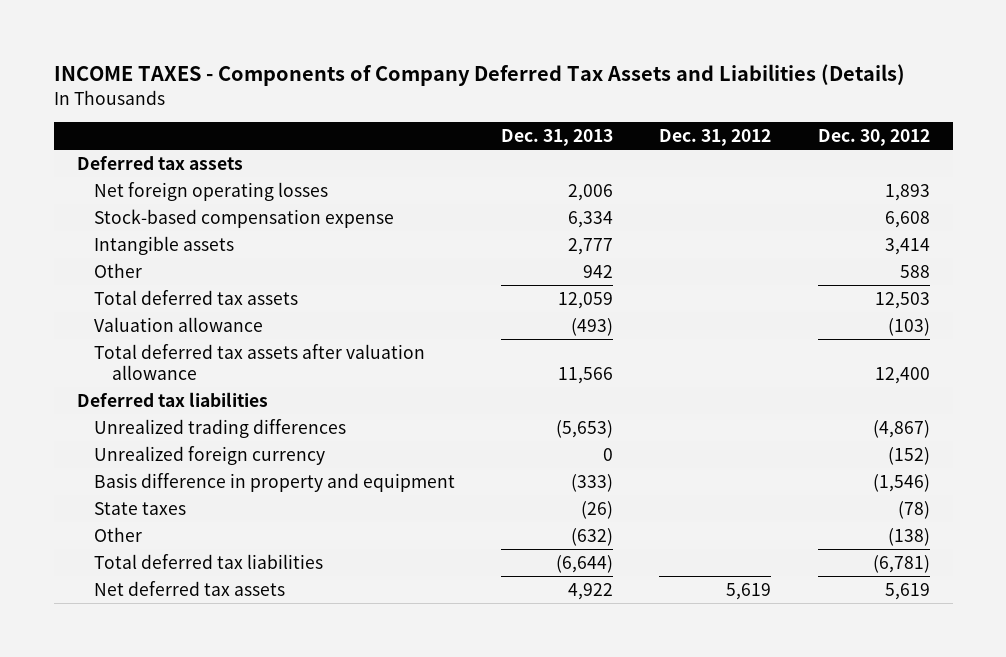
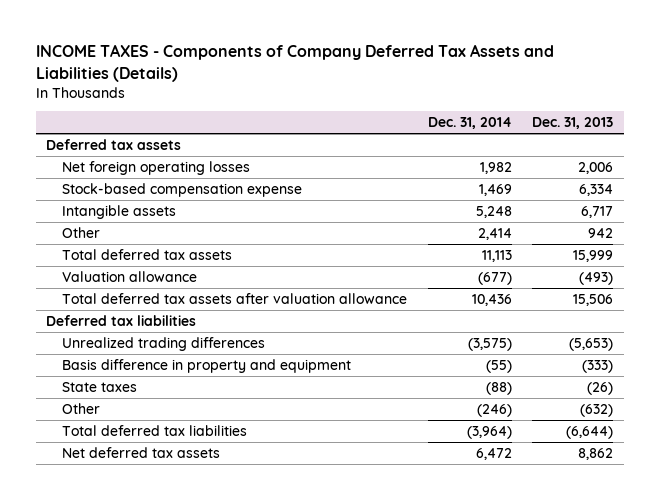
- | Dec. 31, 2013 | Dec. 31, 2012 | Dec. 30, 2012
+ | Dec. 31, 2014 | Dec. 31, 2013
- Intangible assets | 2,777 | | 3,414
+ Intangible assets | 5,248 | 6,717
- Total deferred tax assets | 12,059 | | 12,503
+ Total deferred tax assets | 11,113 | 15,999
- Total deferred tax assets after valuation allowance | 11,566 | | 12,400
+ Total deferred tax assets after valuation allowance | 10,436 | 15,506
- Unrealized foreign currency | 0 | | (152)
- Net deferred tax assets | 4,922 | 5,619 | 5,619
+ Net deferred tax assets | 6,472 | 8,862

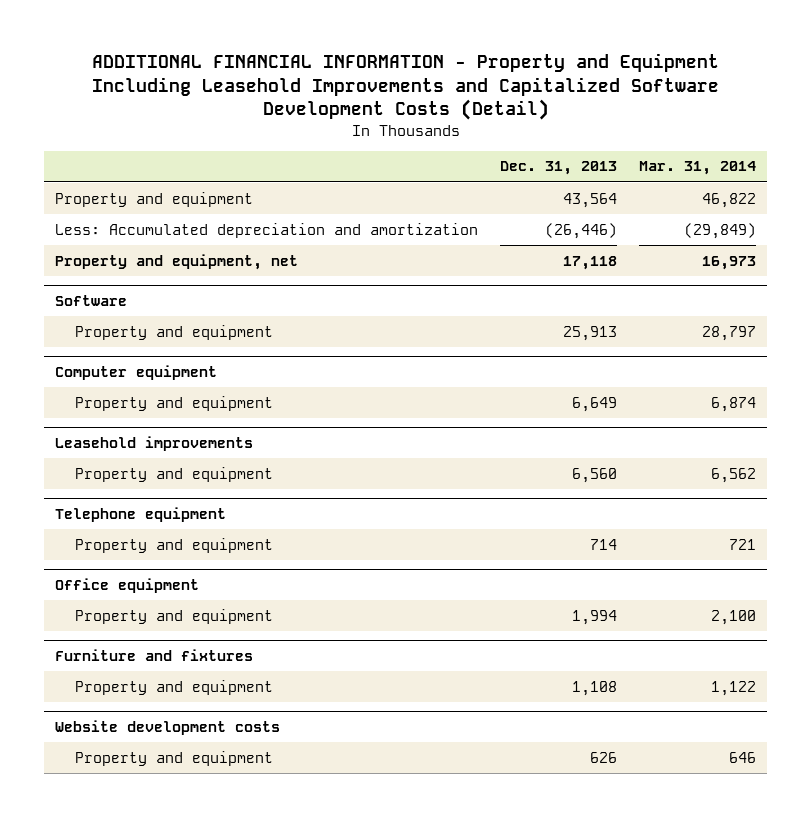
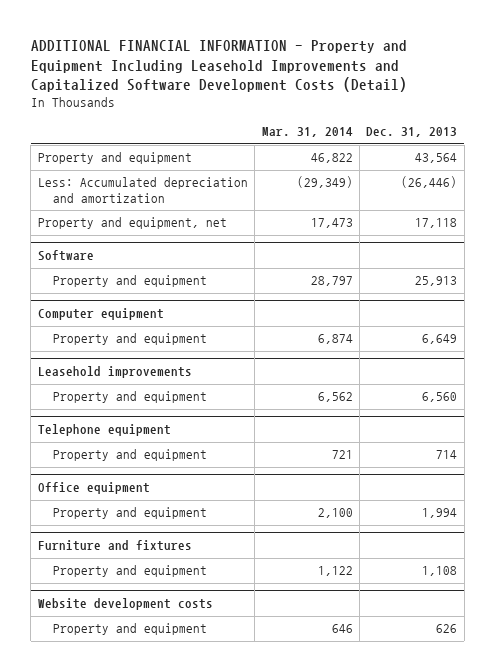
- | Dec. 31, 2013 | Mar. 31, 2014
+ | Mar. 31, 2014 | Dec. 31, 2013
- Less: Accumulated depreciation and amortization | (26,446) | (29,849)
- Property and equipment, net | 17,118 | 16,973
+ Less: Accumulated depreciation and amortization | (29,349) | (26,446)
+ Property and equipment, net | 17,473 | 17,118

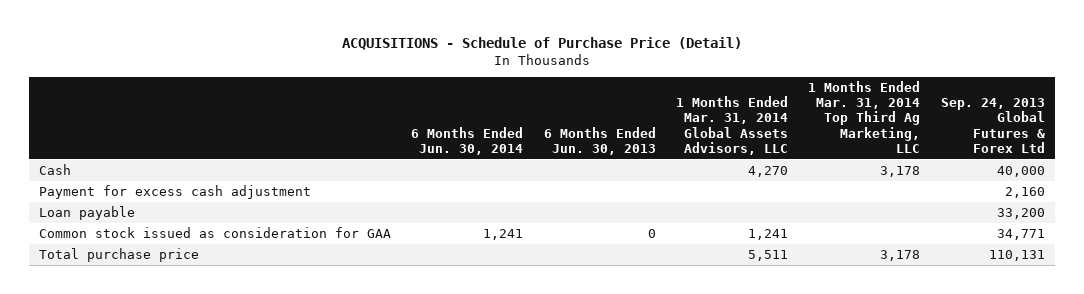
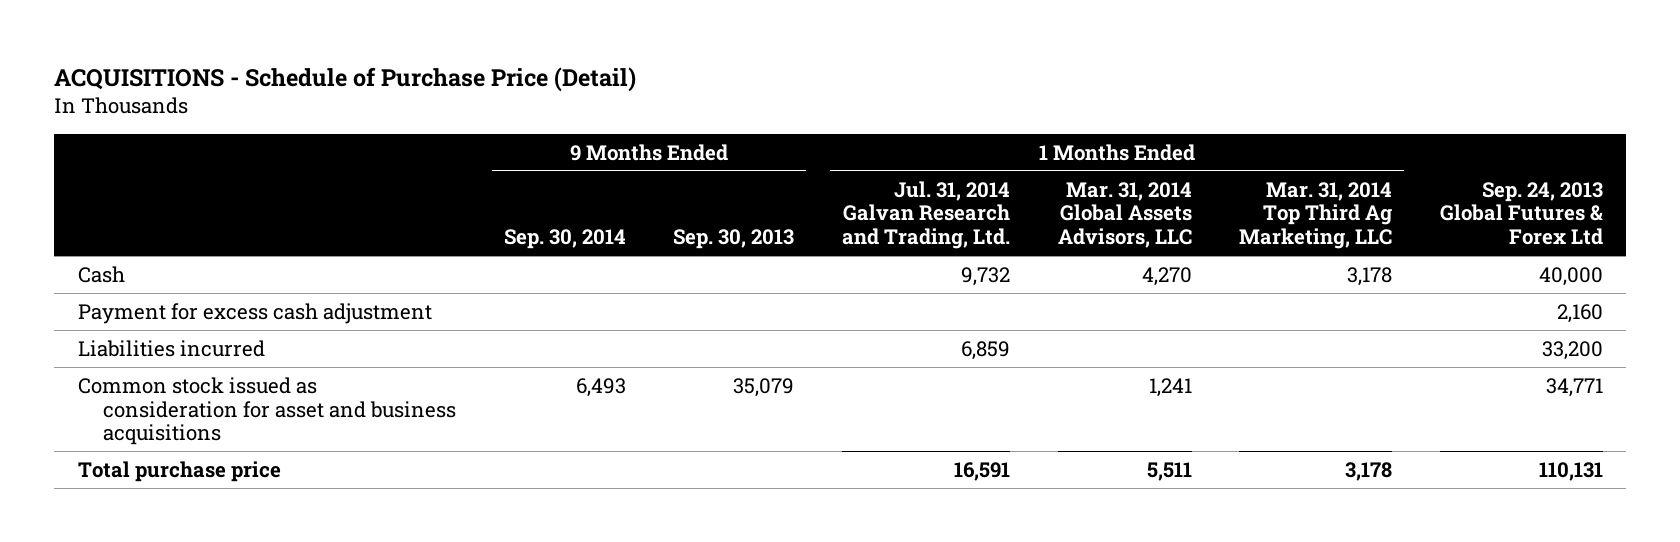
- | 6 Months Ended Jun. 30, 2014 | 6 Months Ended Jun. 30, 2013 | 1 Months Ended Mar. 31, 2014 Global Assets Advisors, LLC | 1 Months Ended Mar. 31, 2014 Top Third Ag Marketing, LLC | Sep. 24, 2013 Global Futures & Forex Ltd
+ | 9 Months Ended Sep. 30, 2014 | 9 Months Ended Sep. 30, 2013 | 1 Months Ended Jul. 31, 2014 Galvan Research and Trading, Ltd. | 1 Months Ended Mar. 31, 2014 Global Assets Advisors, LLC | 1 Months Ended Mar. 31, 2014 Top Third Ag Marketing, LLC | Sep. 24, 2013 Global Futures & Forex Ltd
- Loan payable | | | | | 33,200
- Common stock issued as consideration for GAA | 1,241 | 0 | 1,241 | | 34,771
+ Liabilities incurred | | | 6,859 | | | 33,200
+ Common stock issued as consideration for asset and business acquisitions | 6,493 | 35,079 | | 1,241 | | 34,771

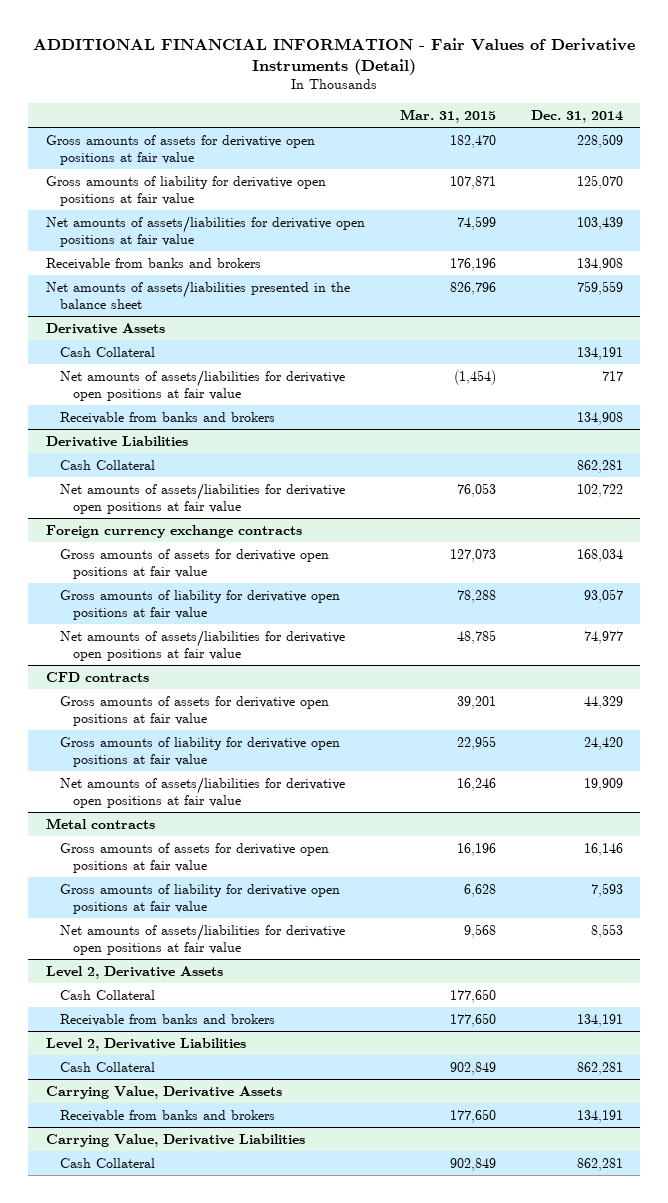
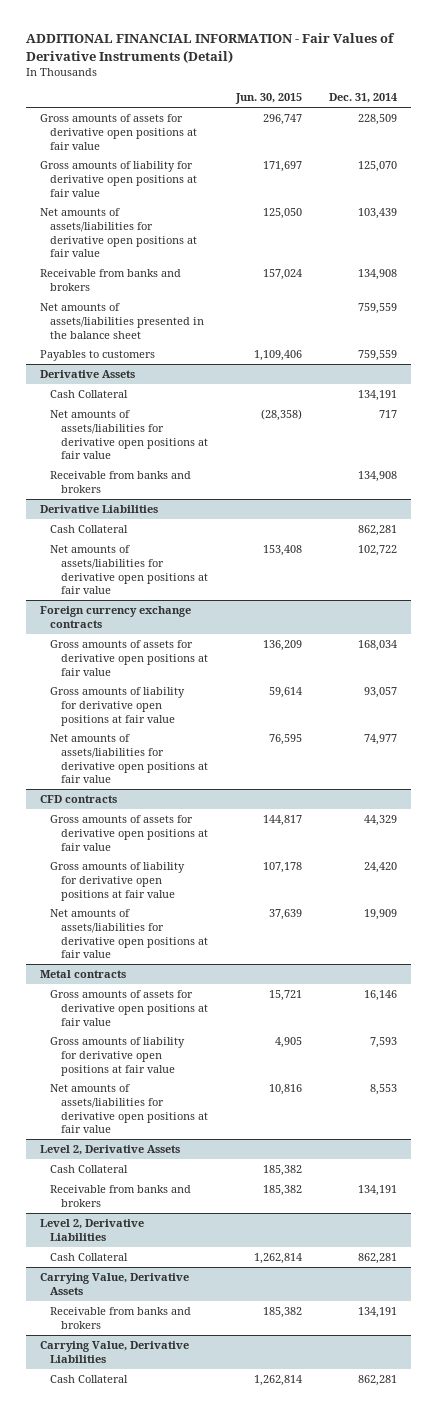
- | Mar. 31, 2015 | Dec. 31, 2014
+ | Jun. 30, 2015 | Dec. 31, 2014
+ Payables to customers | 1,109,406 | 759,559

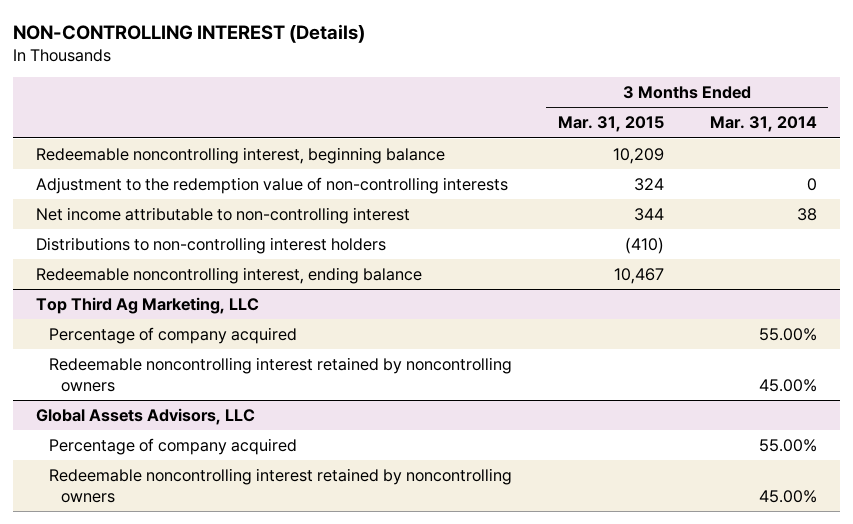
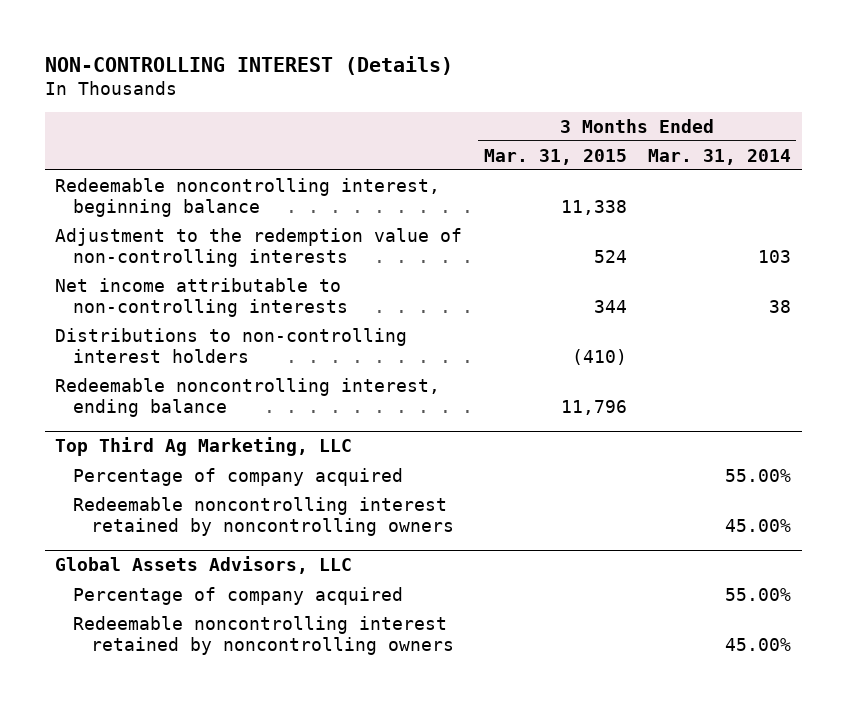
- Redeemable noncontrolling interest, beginning balance | 10,209 |
- Adjustment to the redemption value of non-controlling interests | 324 | 0
- Net income attributable to non-controlling interest | 344 | 38
+ Redeemable noncontrolling interest, beginning balance | 11,338 |
+ Adjustment to the redemption value of non-controlling interests | 524 | 103
+ Net income attributable to non-controlling interests | 344 | 38
- Redeemable noncontrolling interest, ending balance | 10,467 |
+ Redeemable noncontrolling interest, ending balance | 11,796 |

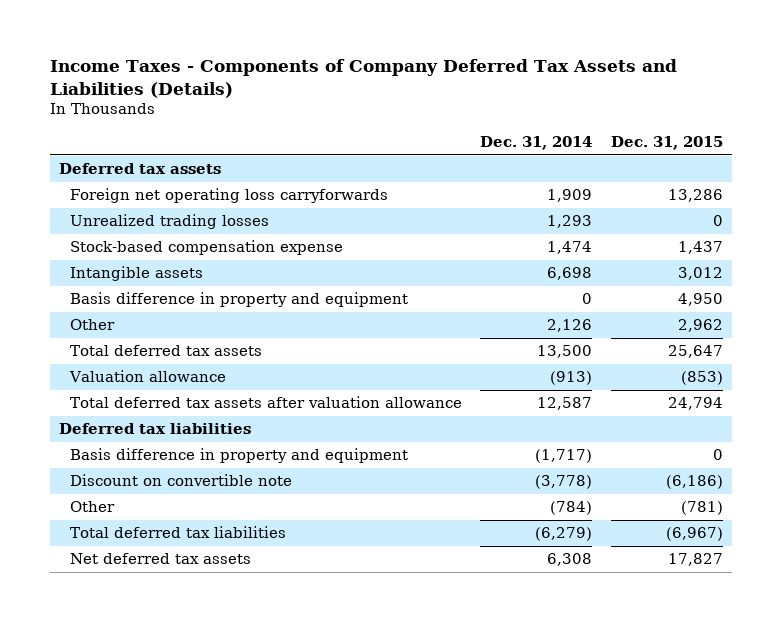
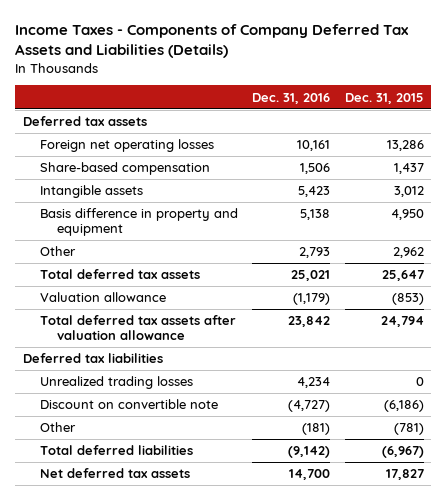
- | Dec. 31, 2014 | Dec. 31, 2015
+ | Dec. 31, 2016 | Dec. 31, 2015
- Foreign net operating loss carryforwards | 1,909 | 13,286
- Stock-based compensation expense | 1,474 | 1,437
+ Foreign net operating losses | 10,161 | 13,286
+ Share-based compensation | 1,506 | 1,437
- Basis difference in property and equipment | (1,717) | 0
moved down: Unrealized trading losses | 4,234 | 0
- Total deferred tax liabilities | (6,279) | (6,967)
+ Total deferred liabilities | (9,142) | (6,967)

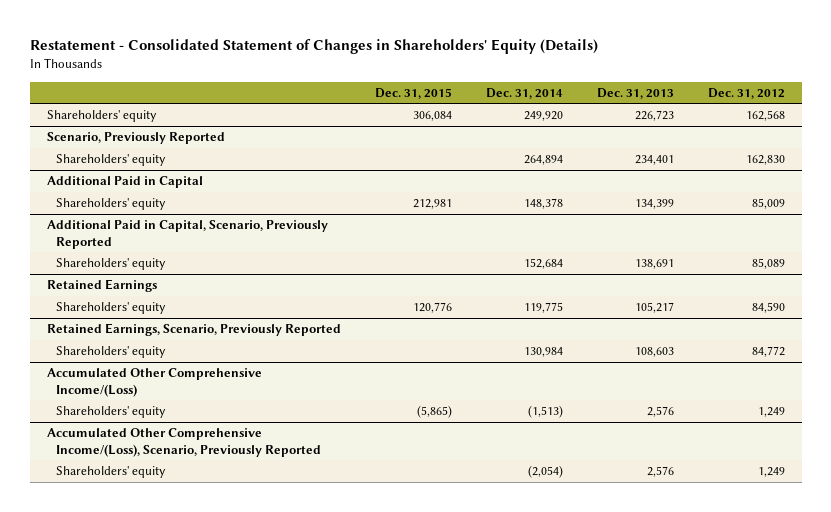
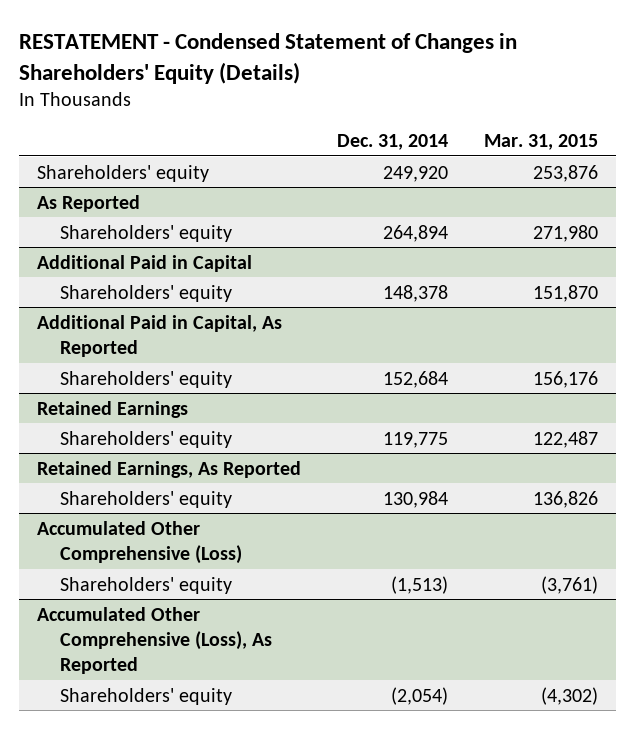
- Restatement - Consolidated Statement of Changes in Shareholders' Equity (Details)
+ RESTATEMENT - Condensed Statement of Changes in Shareholders' Equity (Details)
- | Dec. 31, 2015 | Dec. 31, 2014 | Dec. 31, 2013 | Dec. 31, 2012
+ | Dec. 31, 2014 | Mar. 31, 2015
- Scenario, Previously Reported
+ As Reported
- Additional Paid in Capital, Scenario, Previously Reported
+ Additional Paid in Capital, As Reported
- Retained Earnings, Scenario, Previously Reported
+ Retained Earnings, As Reported
- Accumulated Other Comprehensive Income/(Loss)
+ Accumulated Other Comprehensive (Loss)
- Accumulated Other Comprehensive Income/(Loss), Scenario, Previously Reported
+ Accumulated Other Comprehensive (Loss), As Reported

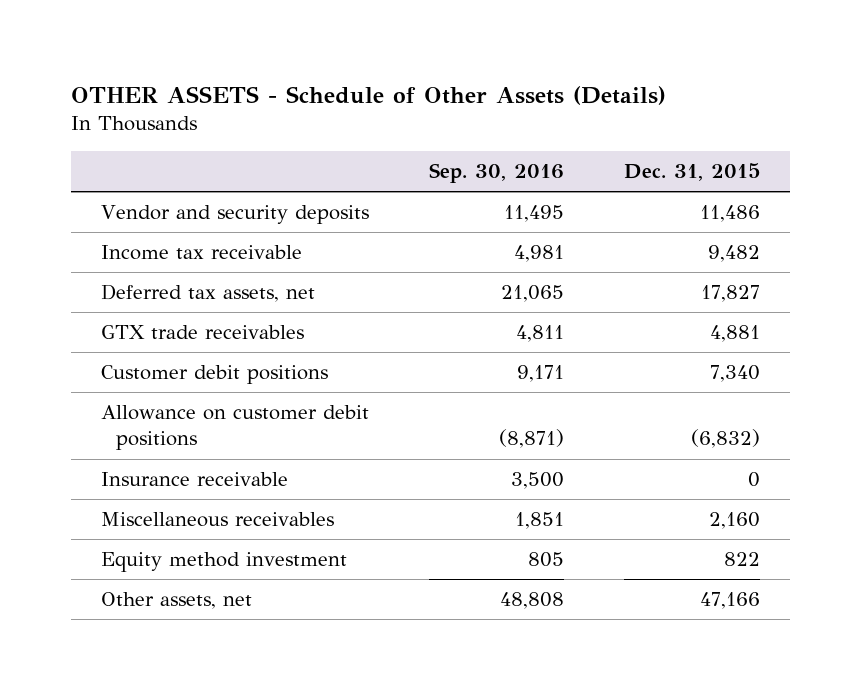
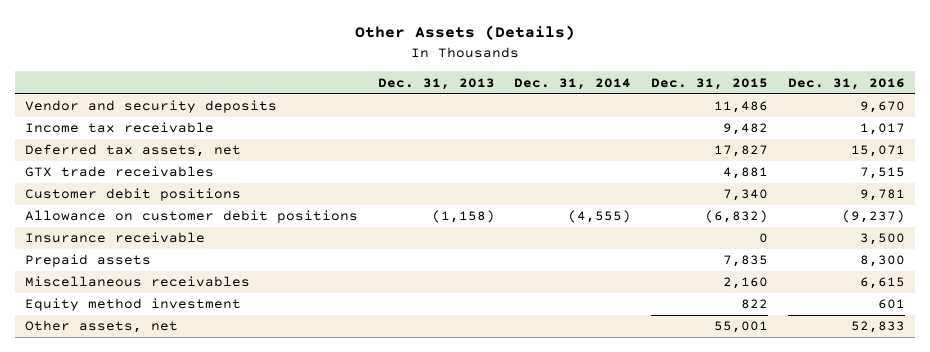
- OTHER ASSETS - Schedule of Other Assets (Details)
+ Other Assets (Details)
- | Sep. 30, 2016 | Dec. 31, 2015
+ | Dec. 31, 2013 | Dec. 31, 2014 | Dec. 31, 2015 | Dec. 31, 2016
+ Prepaid assets | | | 7,835 | 8,300
- Other assets, net | 48,808 | 47,166
+ Other assets, net | | | 55,001 | 52,833

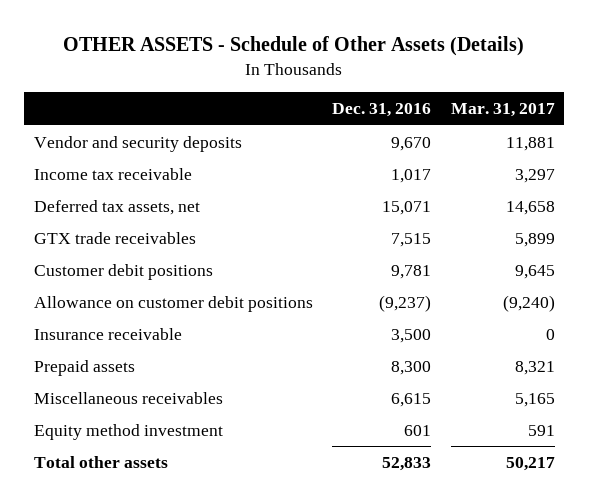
- Other Assets (Details)
+ OTHER ASSETS - Schedule of Other Assets (Details)
- | Dec. 31, 2013 | Dec. 31, 2014 | Dec. 31, 2015 | Dec. 31, 2016
+ | Dec. 31, 2016 | Mar. 31, 2017
- Other assets, net | | | 55,001 | 52,833
+ Total other assets | 52,833 | 50,217

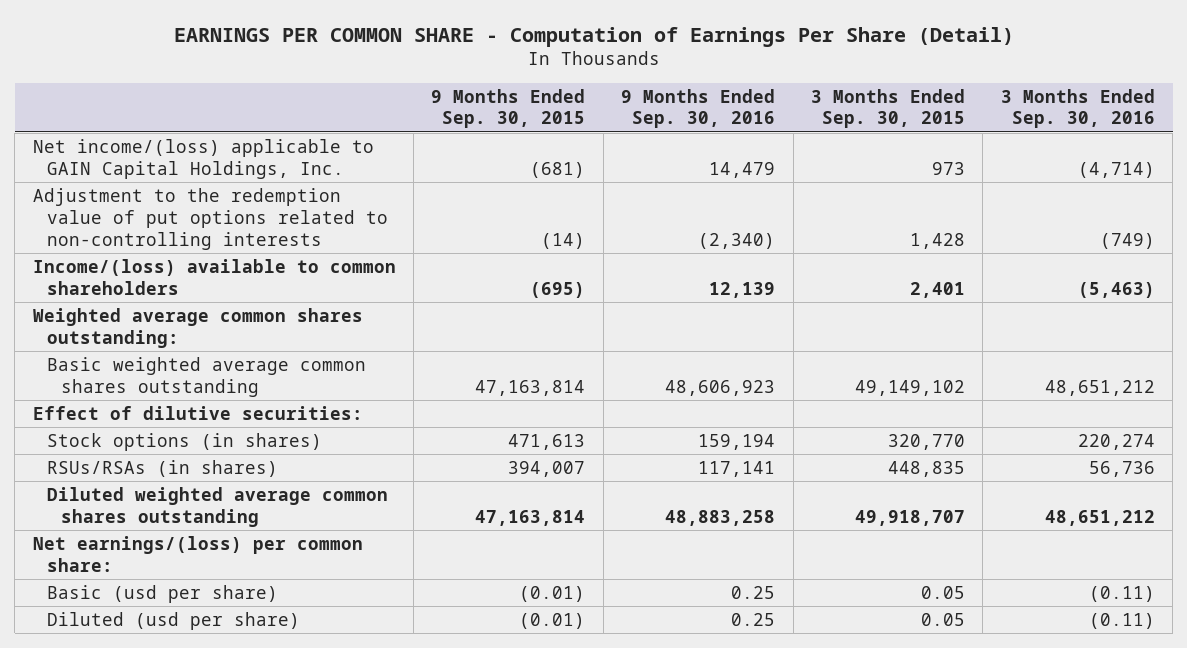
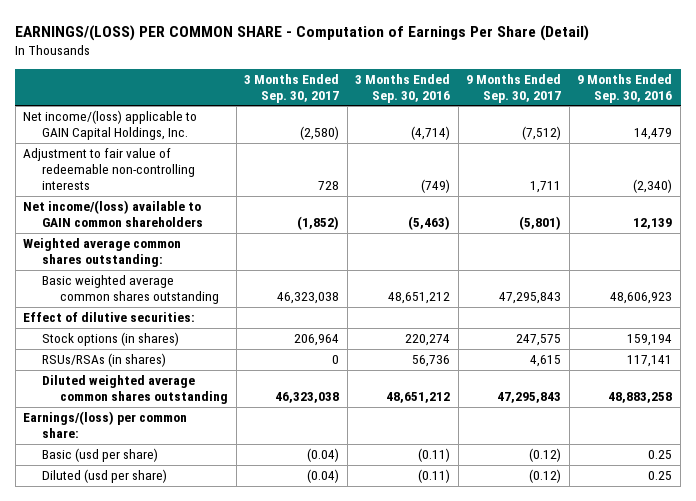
- EARNINGS PER COMMON SHARE - Computation of Earnings Per Share (Detail)
+ EARNINGS/(LOSS) PER COMMON SHARE - Computation of Earnings Per Share (Detail)
- | 9 Months Ended Sep. 30, 2015 | 9 Months Ended Sep. 30, 2016 | 3 Months Ended Sep. 30, 2015 | 3 Months Ended Sep. 30, 2016
+ | 3 Months Ended Sep. 30, 2017 | 3 Months Ended Sep. 30, 2016 | 9 Months Ended Sep. 30, 2017 | 9 Months Ended Sep. 30, 2016
- Adjustment to the redemption value of put options related to non-controlling interests | (14) | (2,340) | 1,428 | (749)
- Income/(loss) available to common shareholders | (695) | 12,139 | 2,401 | (5,463)
+ Adjustment to fair value of redeemable non-controlling interests | 728 | (749) | 1,711 | (2,340)
+ Net income/(loss) available to GAIN common shareholders | (1,852) | (5,463) | (5,801) | 12,139
- Net earnings/(loss) per common share:
+ Earnings/(loss) per common share:

